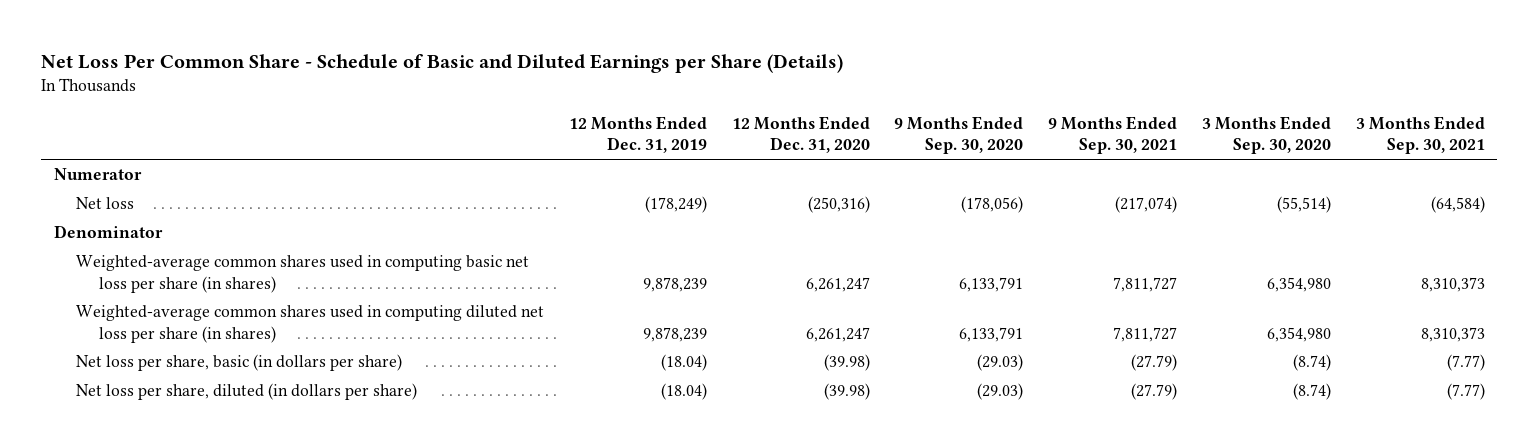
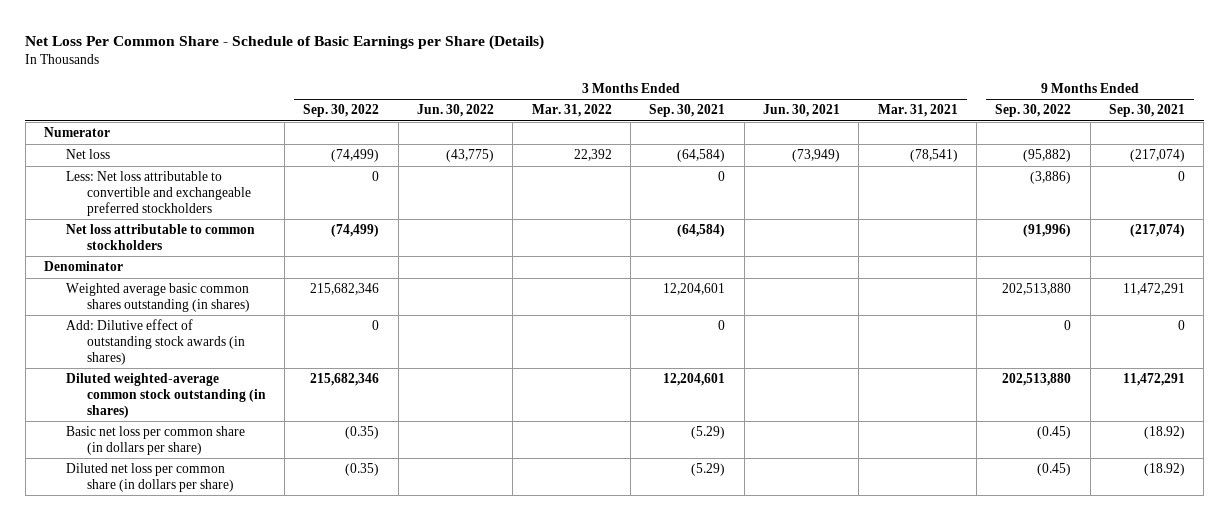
- Net Loss Per Common Share - Schedule of Basic and Diluted Earnings per Share (Details)
+ Net Loss Per Common Share - Schedule of Basic Earnings per Share (Details)
- | 12 Months Ended Dec. 31, 2019 | 12 Months Ended Dec. 31, 2020 | 9 Months Ended Sep. 30, 2020 | 9 Months Ended Sep. 30, 2021 | 3 Months Ended Sep. 30, 2020 | 3 Months Ended Sep. 30, 2021
+ | 3 Months Ended Sep. 30, 2022 | 3 Months Ended Jun. 30, 2022 | 3 Months Ended Mar. 31, 2022 | 3 Months Ended Sep. 30, 2021 | 3 Months Ended Jun. 30, 2021 | 3 Months Ended Mar. 31, 2021 | 9 Months Ended Sep. 30, 2022 | 9 Months Ended Sep. 30, 2021
+ Less: Net loss attributable to convertible and exchangeable preferred stockholders | 0 | | | 0 | | | (3,886) | 0
+ Net loss attributable to common stockholders | (74,499) | | | (64,584) | | | (91,996) | (217,074)
- Weighted-average common shares used in computing basic net loss per share (in shares) | 9,878,239 | 6,261,247 | 6,133,791 | 7,811,727 | 6,354,980 | 8,310,373
- Weighted-average common shares used in computing diluted net loss per share (in shares) | 9,878,239 | 6,261,247 | 6,133,791 | 7,811,727 | 6,354,980 | 8,310,373
- Net loss per share, basic (in dollars per share) | (18.04) | (39.98) | (29.03) | (27.79) | (8.74) | (7.77)
- Net loss per share, diluted (in dollars per share) | (18.04) | (39.98) | (29.03) | (27.79) | (8.74) | (7.77)
+ Weighted average basic common shares outstanding (in shares) | 215,682,346 | | | 12,204,601 | | | 202,513,880 | 11,472,291
+ Add: Dilutive effect of outstanding stock awards (in shares) | 0 | | | 0 | | | 0 | 0
+ Diluted weighted-average common stock outstanding (in shares) | 215,682,346 | | | 12,204,601 | | | 202,513,880 | 11,472,291
+ Basic net loss per common share (in dollars per share) | (0.35) | | | (5.29) | | | (0.45) | (18.92)
+ Diluted net loss per common share (in dollars per share) | (0.35) | | | (5.29) | | | (0.45) | (18.92)

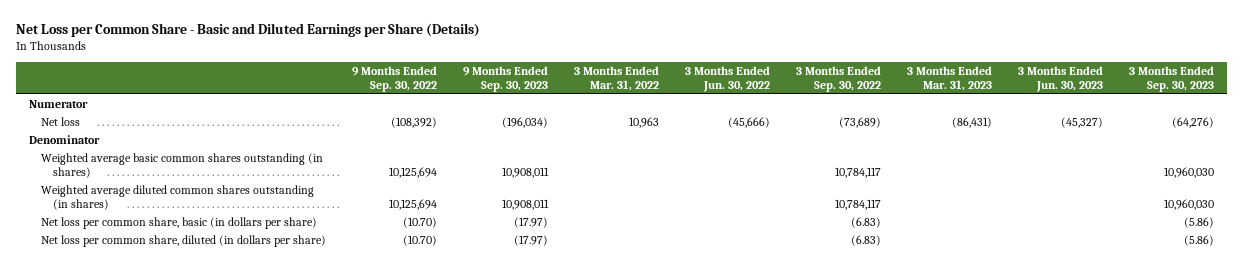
- Net Loss Per Common Share - Schedule of Basic Earnings per Share (Details)
+ Net Loss per Common Share - Basic and Diluted Earnings per Share (Details)
- | 3 Months Ended Sep. 30, 2022 | 3 Months Ended Jun. 30, 2022 | 3 Months Ended Mar. 31, 2022 | 3 Months Ended Sep. 30, 2021 | 3 Months Ended Jun. 30, 2021 | 3 Months Ended Mar. 31, 2021 | 9 Months Ended Sep. 30, 2022 | 9 Months Ended Sep. 30, 2021
+ | 9 Months Ended Sep. 30, 2022 | 9 Months Ended Sep. 30, 2023 | 3 Months Ended Mar. 31, 2022 | 3 Months Ended Jun. 30, 2022 | 3 Months Ended Sep. 30, 2022 | 3 Months Ended Mar. 31, 2023 | 3 Months Ended Jun. 30, 2023 | 3 Months Ended Sep. 30, 2023
- Net loss | (74,499) | (43,775) | 22,392 | (64,584) | (73,949) | (78,541) | (95,882) | (217,074)
- Less: Net loss attributable to convertible and exchangeable preferred stockholders | 0 | | | 0 | | | (3,886) | 0
- Net loss attributable to common stockholders | (74,499) | | | (64,584) | | | (91,996) | (217,074)
+ Net loss | (108,392) | (196,034) | 10,963 | (45,666) | (73,689) | (86,431) | (45,327) | (64,276)
- Weighted average basic common shares outstanding (in shares) | 215,682,346 | | | 12,204,601 | | | 202,513,880 | 11,472,291
- Add: Dilutive effect of outstanding stock awards (in shares) | 0 | | | 0 | | | 0 | 0
- Diluted weighted-average common stock outstanding (in shares) | 215,682,346 | | | 12,204,601 | | | 202,513,880 | 11,472,291
- Basic net loss per common share (in dollars per share) | (0.35) | | | (5.29) | | | (0.45) | (18.92)
- Diluted net loss per common share (in dollars per share) | (0.35) | | | (5.29) | | | (0.45) | (18.92)
+ Weighted average basic common shares outstanding (in shares) | 10,125,694 | 10,908,011 | | | 10,784,117 | | | 10,960,030
+ Weighted average diluted common shares outstanding (in shares) | 10,125,694 | 10,908,011 | | | 10,784,117 | | | 10,960,030
+ Net loss per common share, basic (in dollars per share) | (10.70) | (17.97) | | | (6.83) | | | (5.86)
+ Net loss per common share, diluted (in dollars per share) | (10.70) | (17.97) | | | (6.83) | | | (5.86)

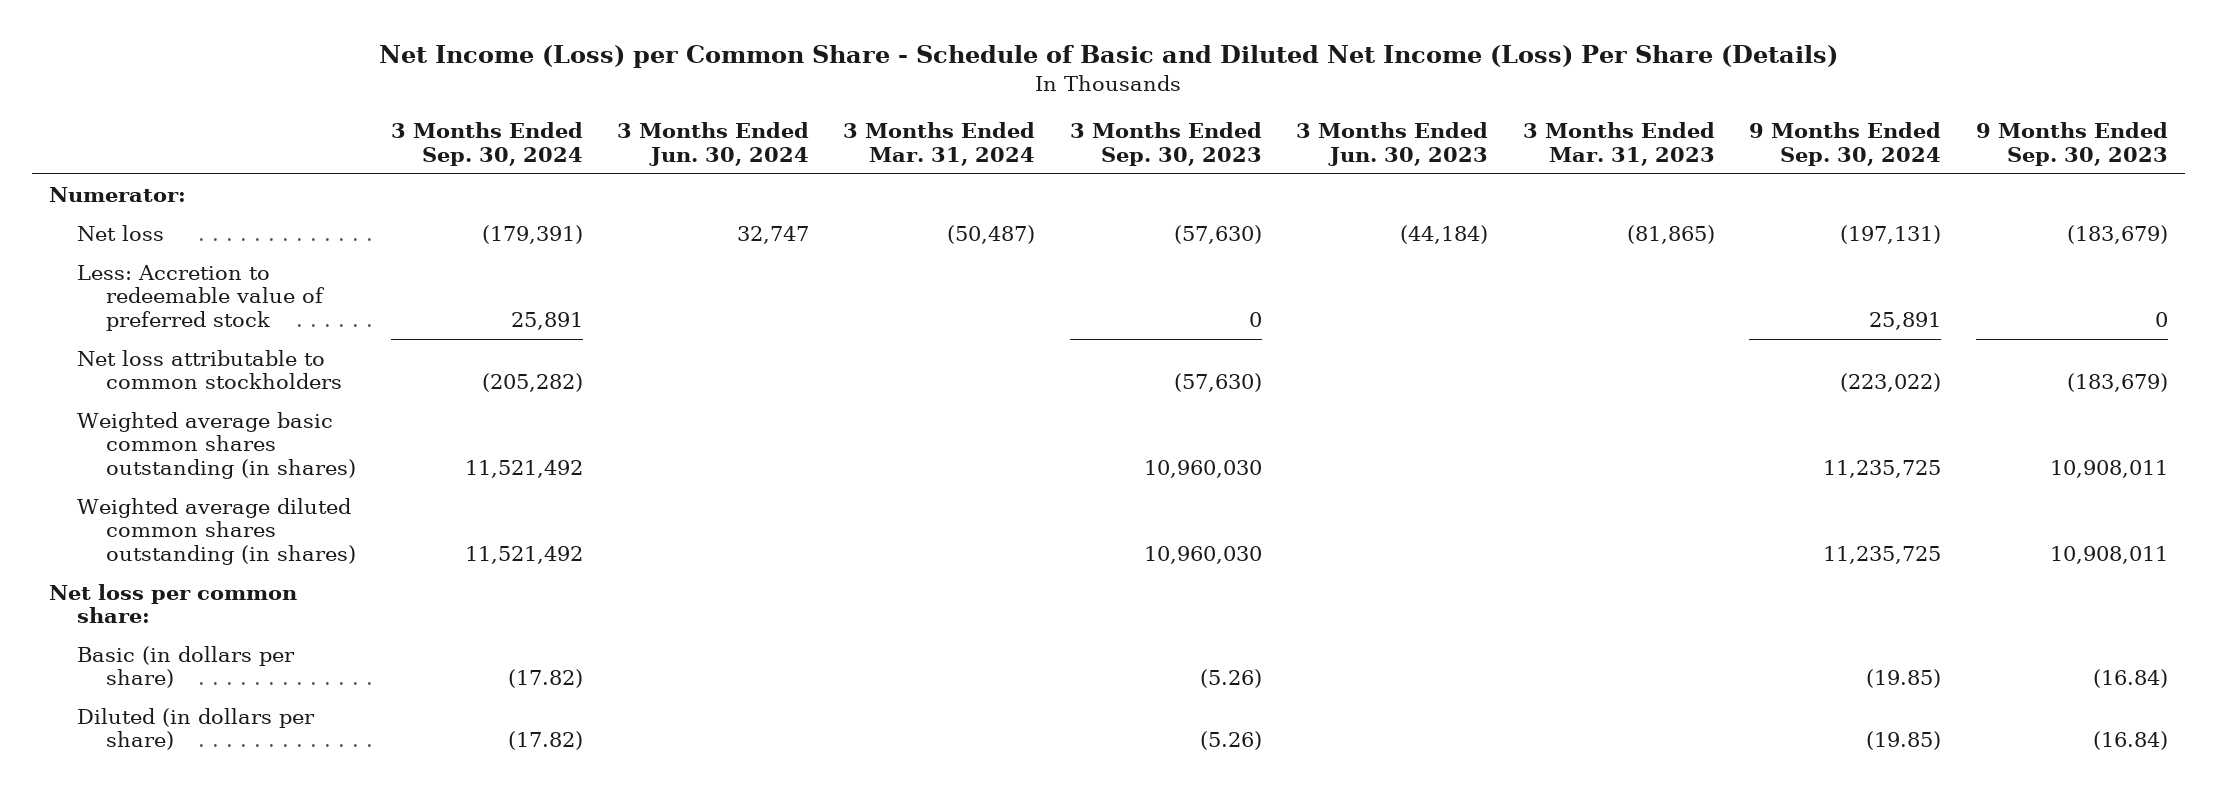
- Net Loss per Common Share - Basic and Diluted Earnings per Share (Details)
+ Net Income (Loss) per Common Share - Schedule of Basic and Diluted Net Income (Loss) Per Share (Details)
- | 9 Months Ended Sep. 30, 2022 | 9 Months Ended Sep. 30, 2023 | 3 Months Ended Mar. 31, 2022 | 3 Months Ended Jun. 30, 2022 | 3 Months Ended Sep. 30, 2022 | 3 Months Ended Mar. 31, 2023 | 3 Months Ended Jun. 30, 2023 | 3 Months Ended Sep. 30, 2023
+ | 3 Months Ended Sep. 30, 2024 | 3 Months Ended Jun. 30, 2024 | 3 Months Ended Mar. 31, 2024 | 3 Months Ended Sep. 30, 2023 | 3 Months Ended Jun. 30, 2023 | 3 Months Ended Mar. 31, 2023 | 9 Months Ended Sep. 30, 2024 | 9 Months Ended Sep. 30, 2023
- Numerator
- Net loss | (108,392) | (196,034) | 10,963 | (45,666) | (73,689) | (86,431) | (45,327) | (64,276)
- Denominator
+ Numerator:
+ Net loss | (179,391) | 32,747 | (50,487) | (57,630) | (44,184) | (81,865) | (197,131) | (183,679)
+ Less: Accretion to redeemable value of preferred stock | 25,891 | | | 0 | | | 25,891 | 0
+ Net loss attributable to common stockholders | (205,282) | | | (57,630) | | | (223,022) | (183,679)
- Net loss per common share, basic (in dollars per share) | (10.70) | (17.97) | | | (6.83) | | | (5.86)
- Net loss per common share, diluted (in dollars per share) | (10.70) | (17.97) | | | (6.83) | | | (5.86)
+ Net loss per common share:
+ Basic (in dollars per share) | (17.82) | | | (5.26) | | | (19.85) | (16.84)
+ Diluted (in dollars per share) | (17.82) | | | (5.26) | | | (19.85) | (16.84)

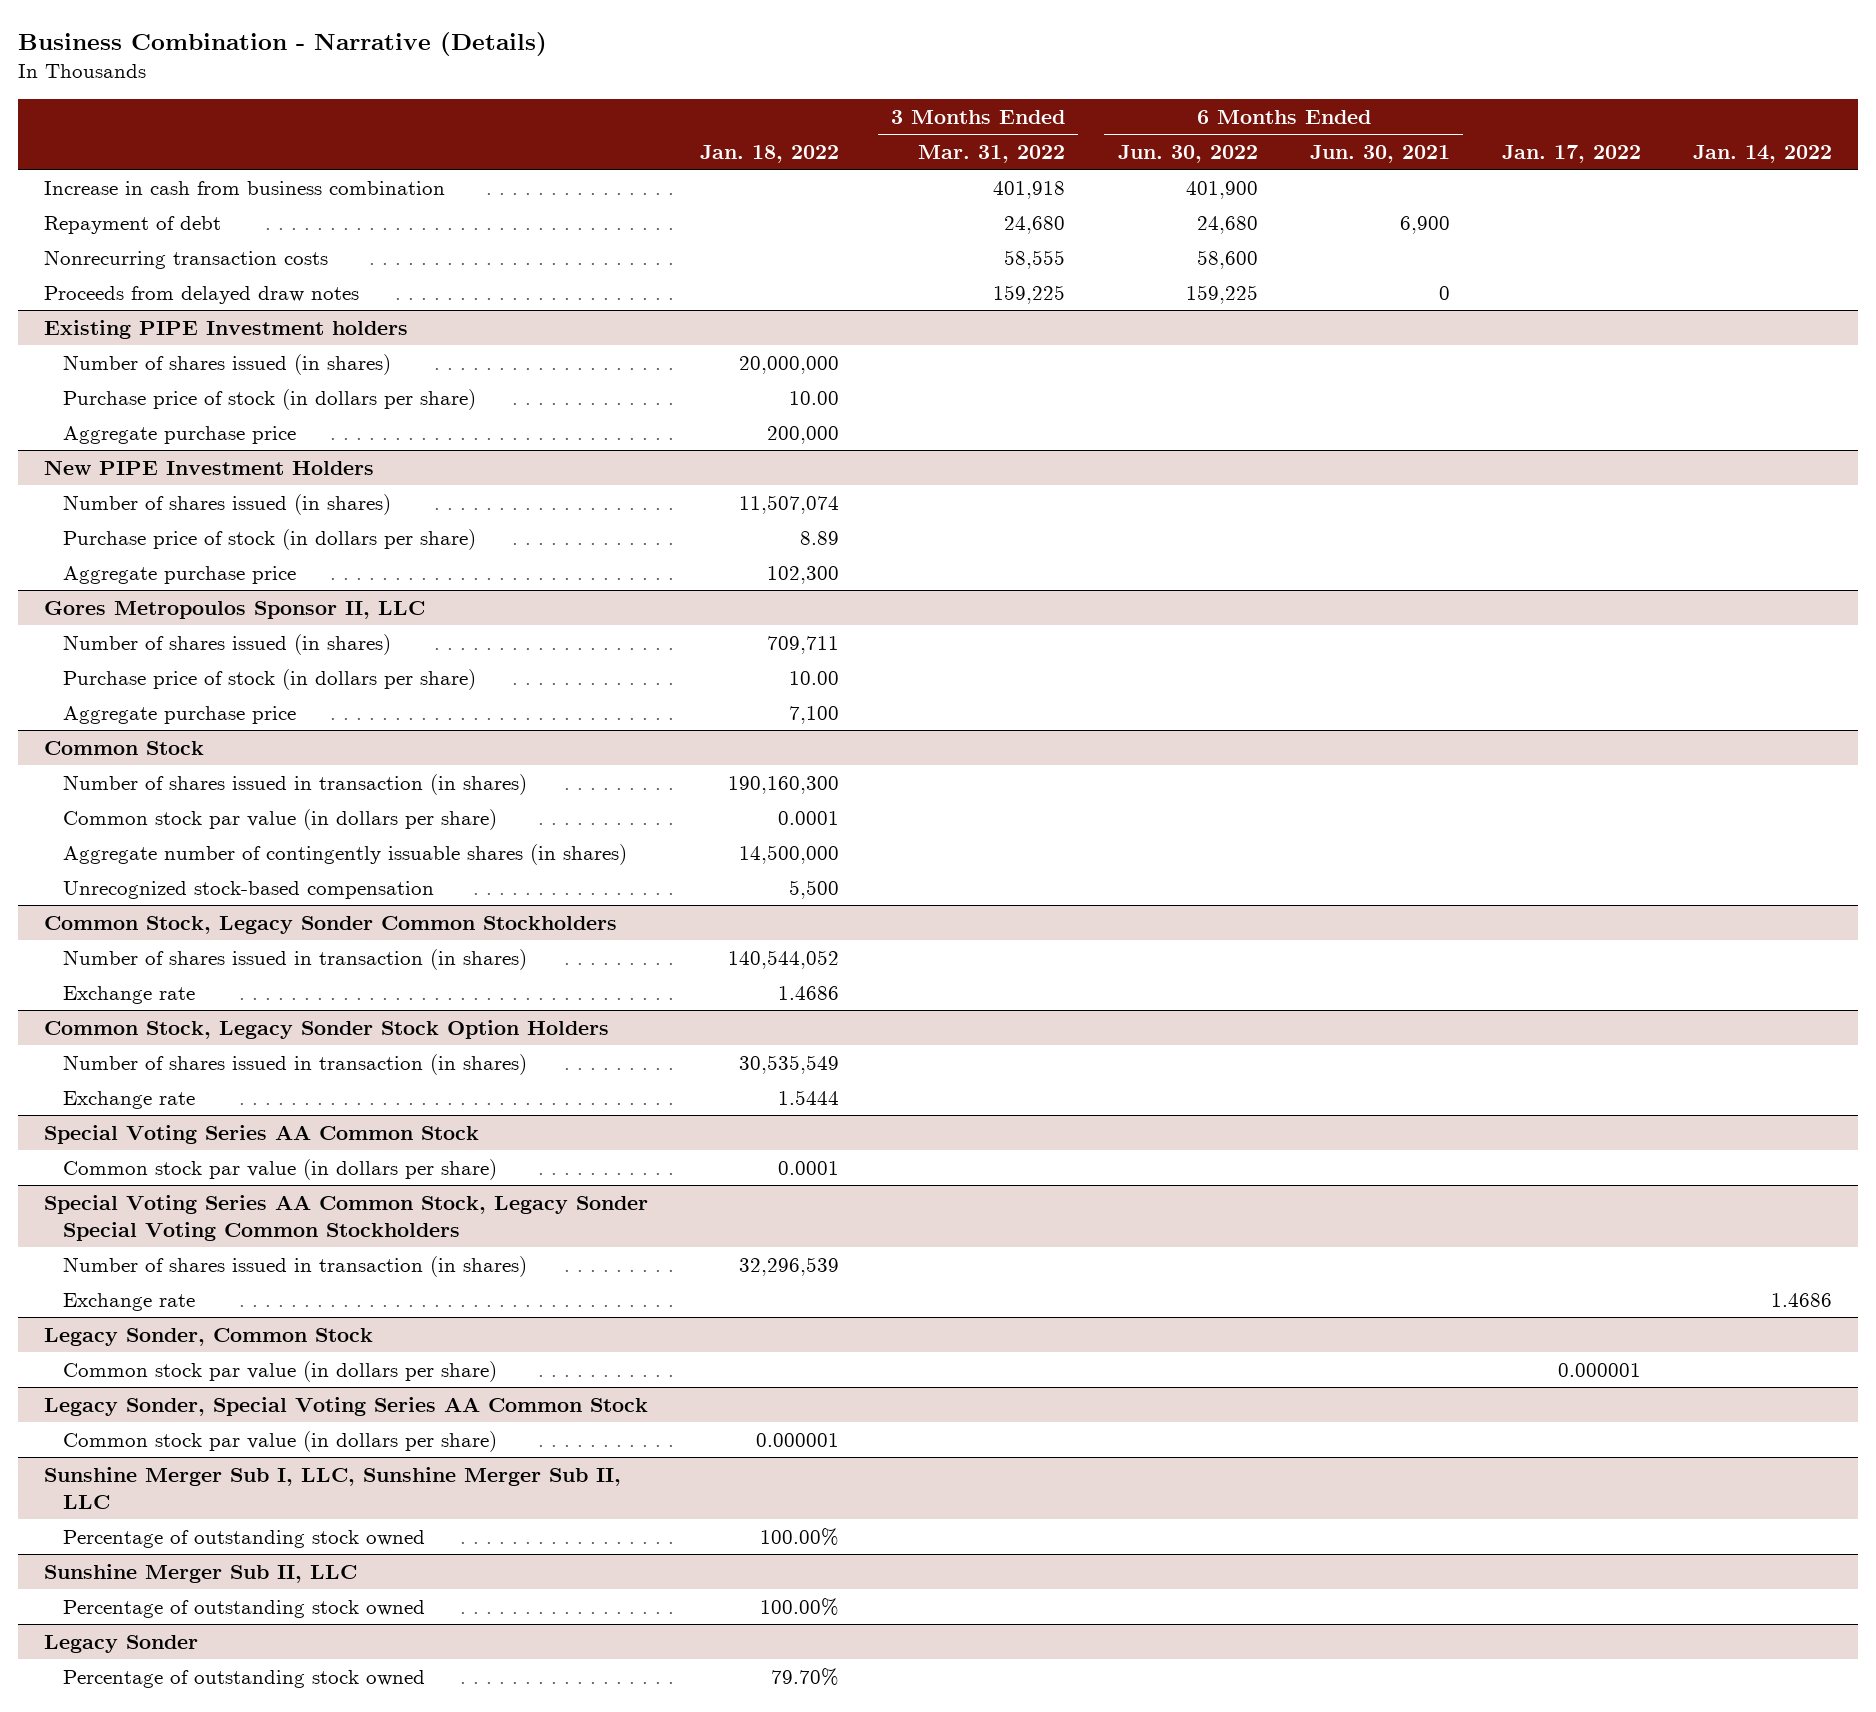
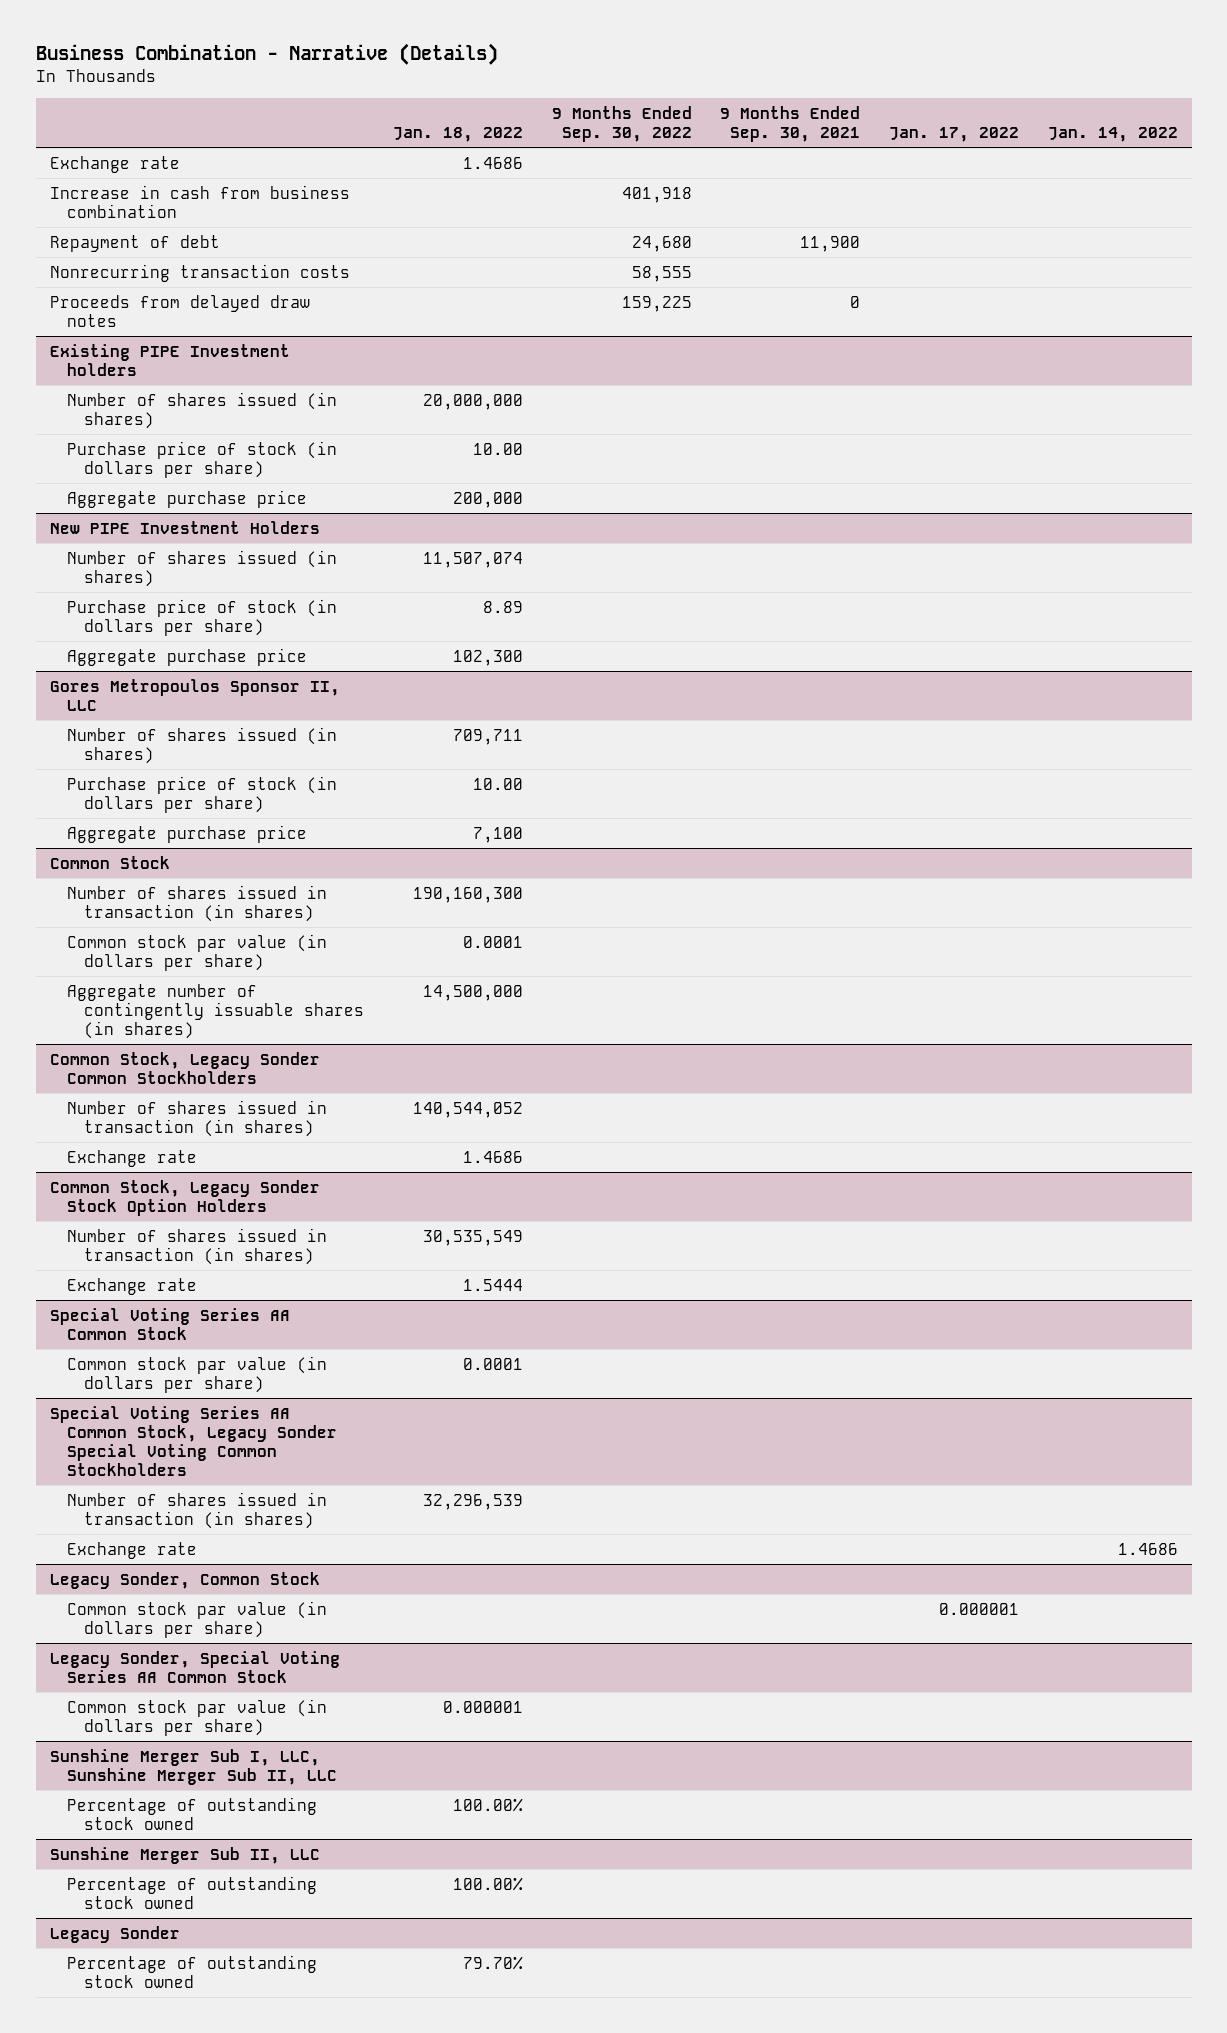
- | Jan. 18, 2022 | 3 Months Ended Mar. 31, 2022 | 6 Months Ended Jun. 30, 2022 | 6 Months Ended Jun. 30, 2021 | Jan. 17, 2022 | Jan. 14, 2022
+ | Jan. 18, 2022 | 9 Months Ended Sep. 30, 2022 | 9 Months Ended Sep. 30, 2021 | Jan. 17, 2022 | Jan. 14, 2022
+ Exchange rate | 1.4686 | | | |
@ Common Stock
- Unrecognized stock-based compensation | 5,500 | | | | |

